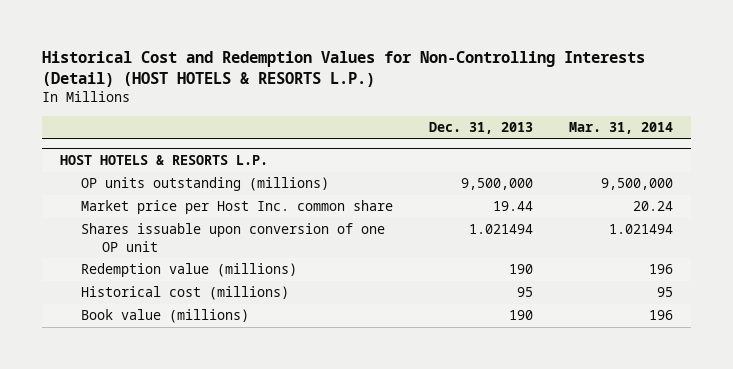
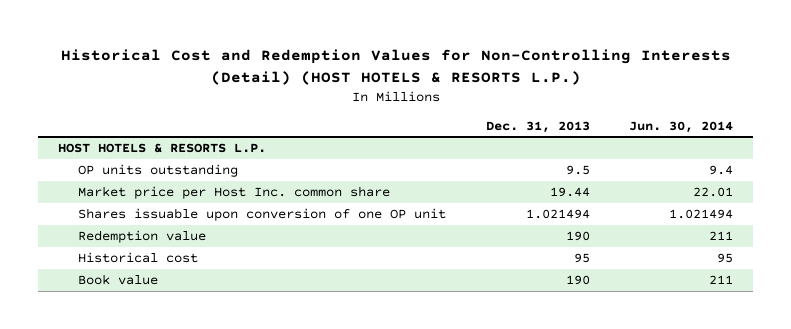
- | Dec. 31, 2013 | Mar. 31, 2014
+ | Dec. 31, 2013 | Jun. 30, 2014
@ HOST HOTELS & RESORTS L.P.
- OP units outstanding (millions) | 9,500,000 | 9,500,000
+ OP units outstanding | 9.5 | 9.4
- Redemption value (millions) | 190 | 196
- Historical cost (millions) | 95 | 95
- Book value (millions) | 190 | 196
+ Redemption value | 190 | 211
+ Historical cost | 95 | 95
+ Book value | 190 | 211

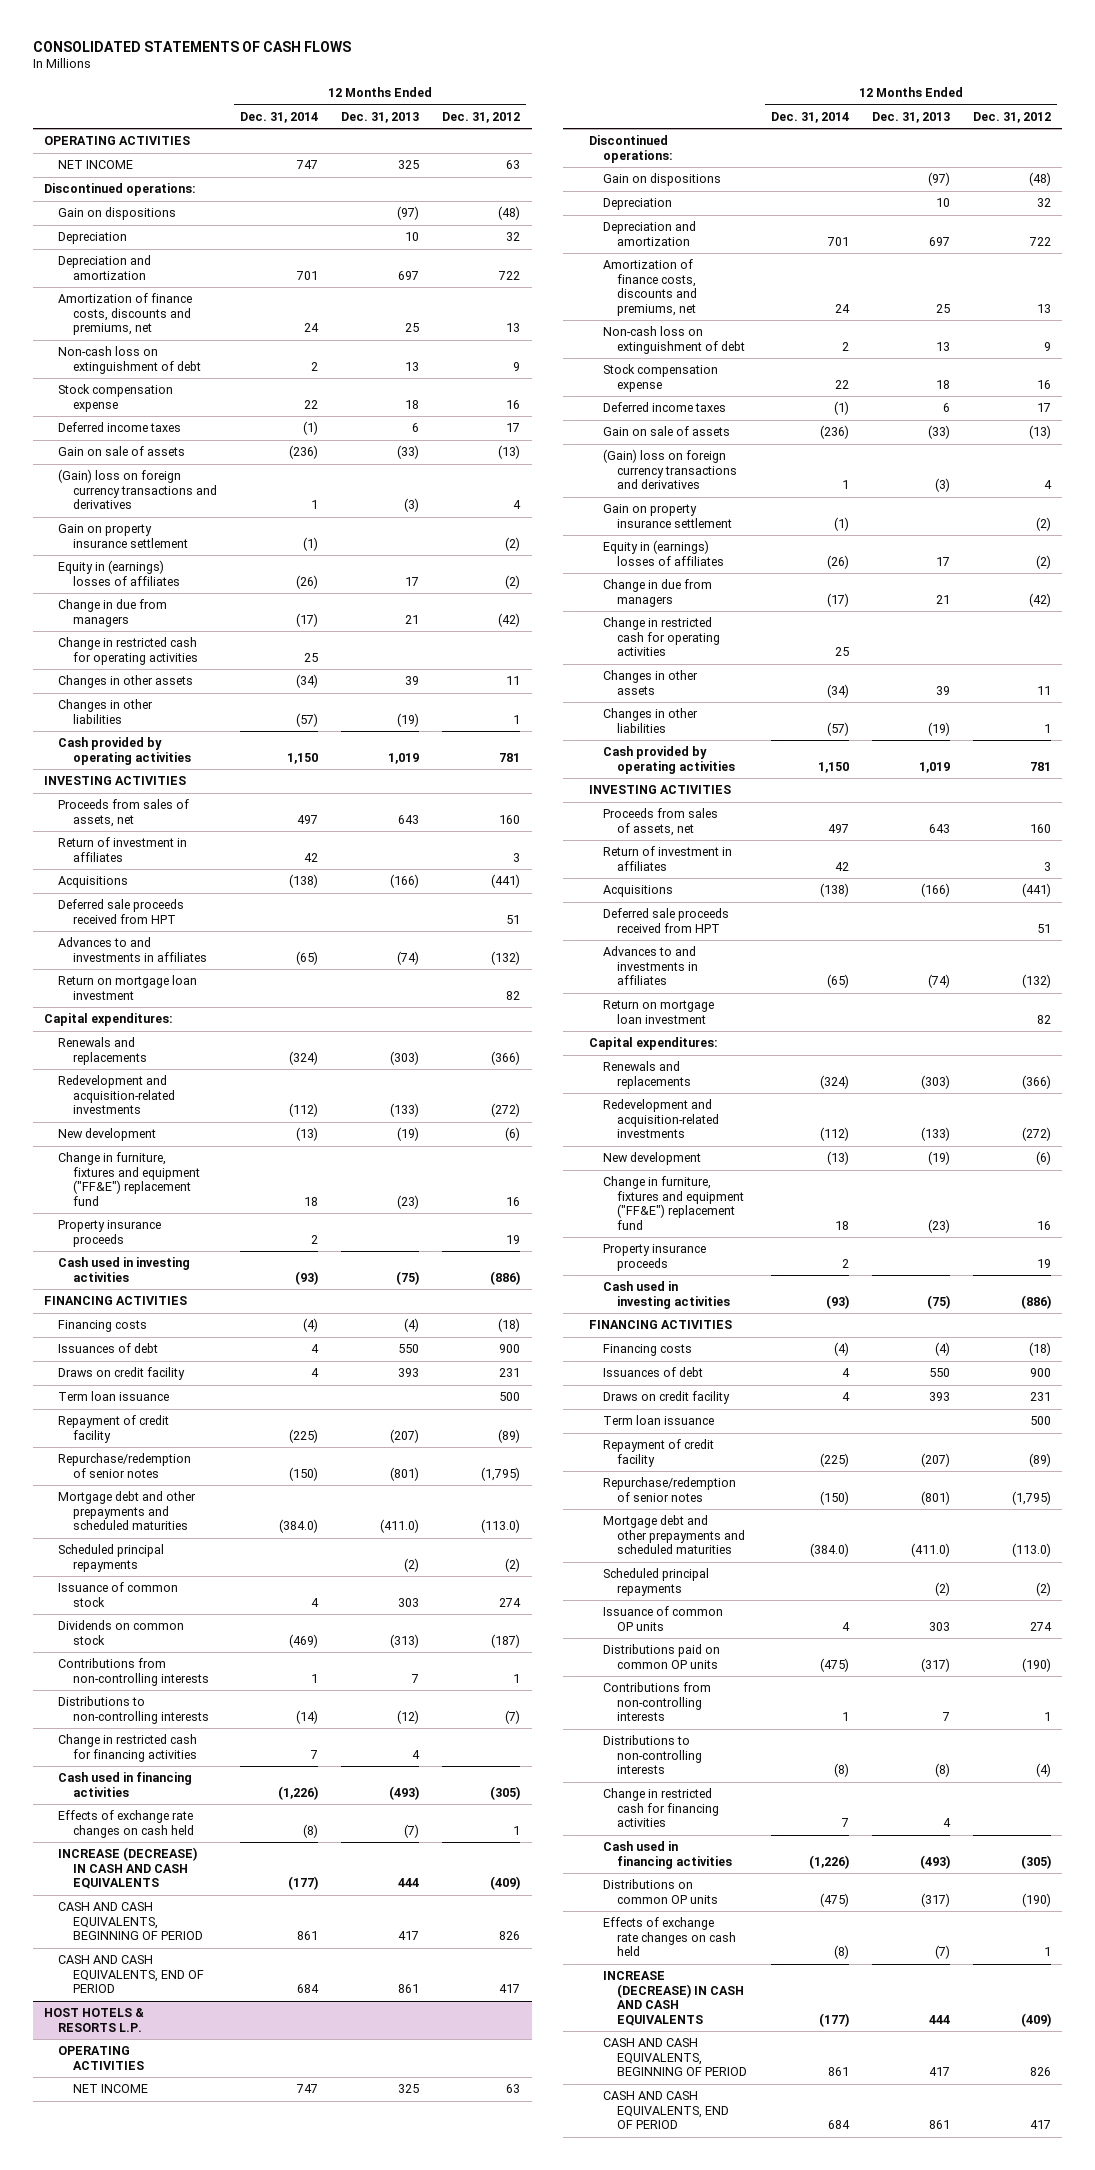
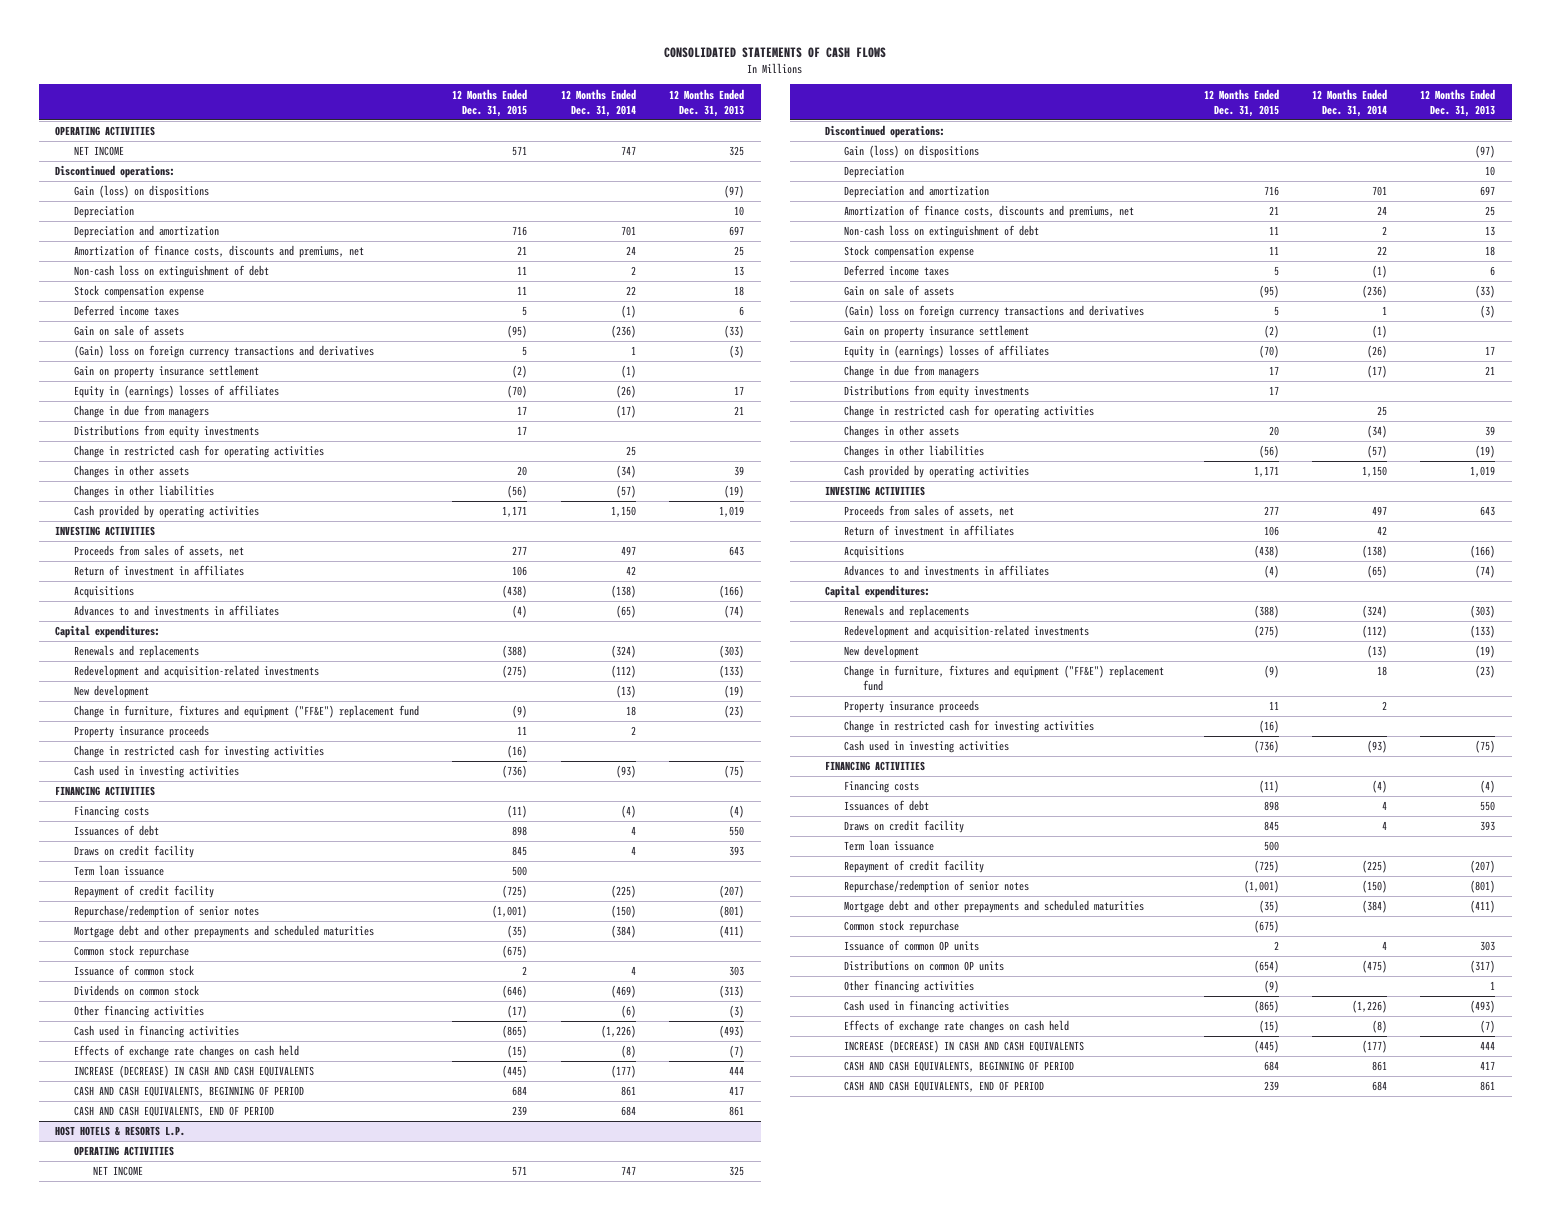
- | 12 Months Ended Dec. 31, 2014 | 12 Months Ended Dec. 31, 2013 | 12 Months Ended Dec. 31, 2012
+ | 12 Months Ended Dec. 31, 2015 | 12 Months Ended Dec. 31, 2014 | 12 Months Ended Dec. 31, 2013
- Gain on dispositions | | (97) | (48)
+ Gain (loss) on dispositions | | | (97)
+ Distributions from equity investments | 17 | |
- Deferred sale proceeds received from HPT | | | 51
- Return on mortgage loan investment | | | 82
+ Change in restricted cash for investing activities | (16) | |
- Mortgage debt and other prepayments and scheduled maturities | (384.0) | (411.0) | (113.0)
- Scheduled principal repayments | | (2) | (2)
+ Mortgage debt and other prepayments and scheduled maturities | (35) | (384) | (411)
+ Common stock repurchase | (675) | |
- Contributions from non-controlling interests | 1 | 7 | 1
- Distributions to non-controlling interests | (14) | (12) | (7)
- Change in restricted cash for financing activities | 7 | 4 |
+ Other financing activities | (17) | (6) | (3)
@ HOST HOTELS & RESORTS L.P.
- Gain on dispositions | | (97) | (48)
+ Gain (loss) on dispositions | | | (97)
+ Distributions from equity investments | 17 | |
- Deferred sale proceeds received from HPT | | | 51
- Return on mortgage loan investment | | | 82
+ Change in restricted cash for investing activities | (16) | |
- Mortgage debt and other prepayments and scheduled maturities | (384.0) | (411.0) | (113.0)
- Scheduled principal repayments | | (2) | (2)
+ Mortgage debt and other prepayments and scheduled maturities | (35) | (384) | (411)
+ Common stock repurchase | (675) | |
- Distributions paid on common OP units | (475) | (317) | (190)
- Contributions from non-controlling interests | 1 | 7 | 1
- Distributions to non-controlling interests | (8) | (8) | (4)
- Change in restricted cash for financing activities | 7 | 4 |
+ Other financing activities | (9) | | 1
moved down: Cash used in financing activities | (865) | (1,226) | (493)

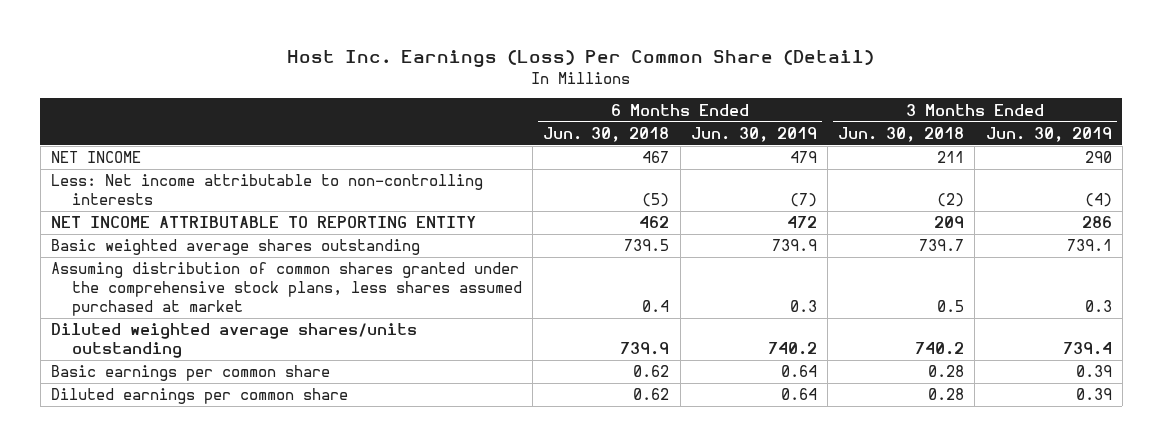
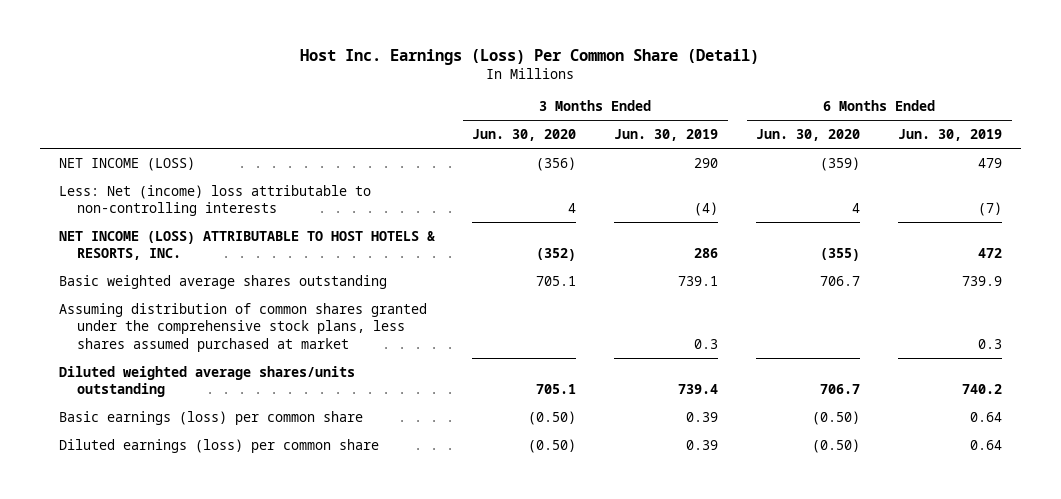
- | 6 Months Ended Jun. 30, 2018 | 6 Months Ended Jun. 30, 2019 | 3 Months Ended Jun. 30, 2018 | 3 Months Ended Jun. 30, 2019
+ | 3 Months Ended Jun. 30, 2020 | 3 Months Ended Jun. 30, 2019 | 6 Months Ended Jun. 30, 2020 | 6 Months Ended Jun. 30, 2019
- NET INCOME | 467 | 479 | 211 | 290
- Less: Net income attributable to non-controlling interests | (5) | (7) | (2) | (4)
- NET INCOME ATTRIBUTABLE TO REPORTING ENTITY | 462 | 472 | 209 | 286
+ NET INCOME (LOSS) | (356) | 290 | (359) | 479
+ Less: Net (income) loss attributable to non-controlling interests | 4 | (4) | 4 | (7)
+ NET INCOME (LOSS) ATTRIBUTABLE TO HOST HOTELS & RESORTS, INC. | (352) | 286 | (355) | 472
- Basic earnings per common share | 0.62 | 0.64 | 0.28 | 0.39
- Diluted earnings per common share | 0.62 | 0.64 | 0.28 | 0.39
+ Basic earnings (loss) per common share | (0.50) | 0.39 | (0.50) | 0.64
+ Diluted earnings (loss) per common share | (0.50) | 0.39 | (0.50) | 0.64

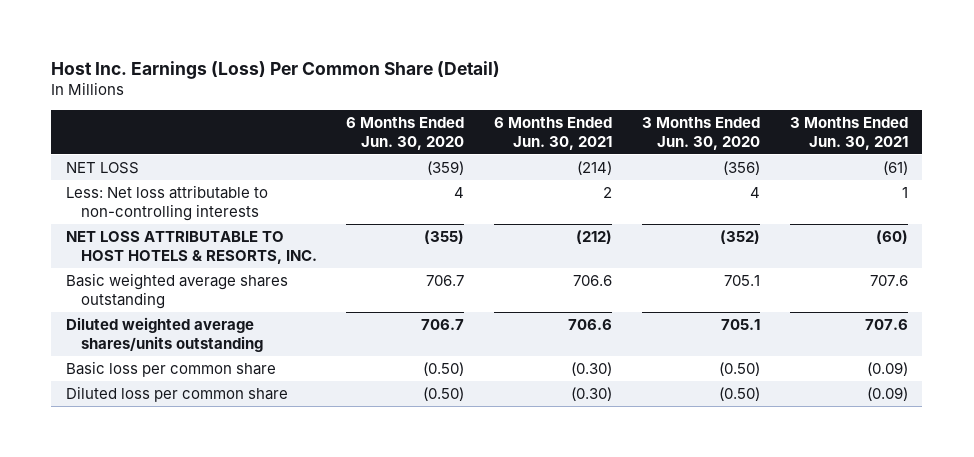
- | 3 Months Ended Jun. 30, 2020 | 3 Months Ended Jun. 30, 2019 | 6 Months Ended Jun. 30, 2020 | 6 Months Ended Jun. 30, 2019
+ | 6 Months Ended Jun. 30, 2020 | 6 Months Ended Jun. 30, 2021 | 3 Months Ended Jun. 30, 2020 | 3 Months Ended Jun. 30, 2021
- NET INCOME (LOSS) | (356) | 290 | (359) | 479
- Less: Net (income) loss attributable to non-controlling interests | 4 | (4) | 4 | (7)
- NET INCOME (LOSS) ATTRIBUTABLE TO HOST HOTELS & RESORTS, INC. | (352) | 286 | (355) | 472
+ NET LOSS | (359) | (214) | (356) | (61)
+ Less: Net loss attributable to non-controlling interests | 4 | 2 | 4 | 1
+ NET LOSS ATTRIBUTABLE TO HOST HOTELS & RESORTS, INC. | (355) | (212) | (352) | (60)
- Assuming distribution of common shares granted under the comprehensive stock plans, less shares assumed purchased at market | | 0.3 | | 0.3
- Basic earnings (loss) per common share | (0.50) | 0.39 | (0.50) | 0.64
- Diluted earnings (loss) per common share | (0.50) | 0.39 | (0.50) | 0.64
+ Basic loss per common share | (0.50) | (0.30) | (0.50) | (0.09)
+ Diluted loss per common share | (0.50) | (0.30) | (0.50) | (0.09)

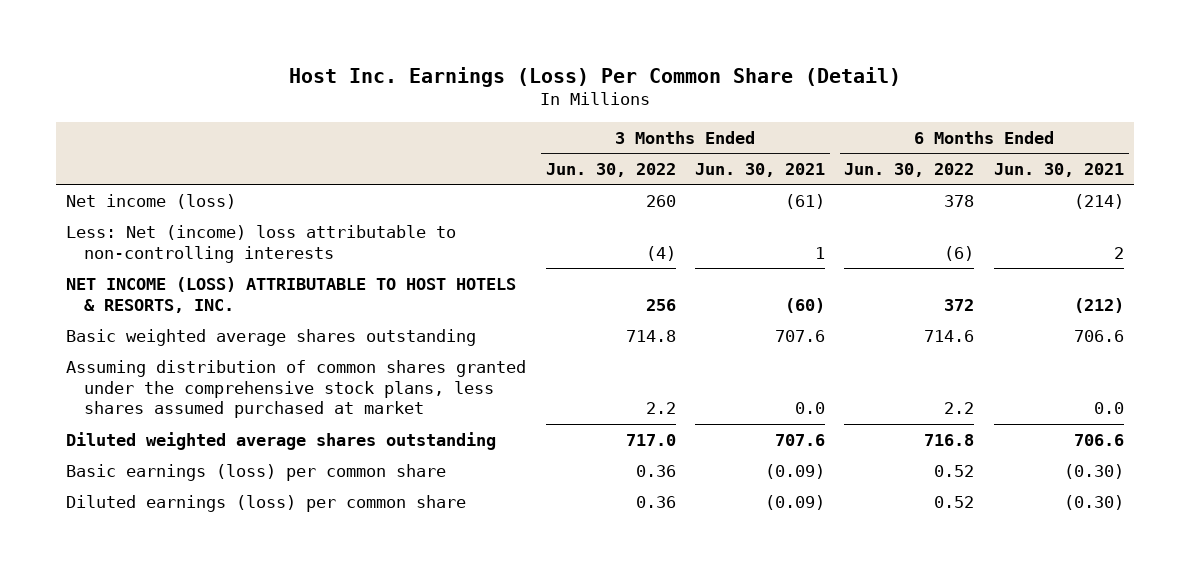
- | 6 Months Ended Jun. 30, 2020 | 6 Months Ended Jun. 30, 2021 | 3 Months Ended Jun. 30, 2020 | 3 Months Ended Jun. 30, 2021
+ | 3 Months Ended Jun. 30, 2022 | 3 Months Ended Jun. 30, 2021 | 6 Months Ended Jun. 30, 2022 | 6 Months Ended Jun. 30, 2021
- NET LOSS | (359) | (214) | (356) | (61)
- Less: Net loss attributable to non-controlling interests | 4 | 2 | 4 | 1
- NET LOSS ATTRIBUTABLE TO HOST HOTELS & RESORTS, INC. | (355) | (212) | (352) | (60)
+ Net income (loss) | 260 | (61) | 378 | (214)
+ Less: Net (income) loss attributable to non-controlling interests | (4) | 1 | (6) | 2
+ NET INCOME (LOSS) ATTRIBUTABLE TO HOST HOTELS & RESORTS, INC. | 256 | (60) | 372 | (212)
- Diluted weighted average shares/units outstanding | 706.7 | 706.6 | 705.1 | 707.6
- Basic loss per common share | (0.50) | (0.30) | (0.50) | (0.09)
- Diluted loss per common share | (0.50) | (0.30) | (0.50) | (0.09)
+ Assuming distribution of common shares granted under the comprehensive stock plans, less shares assumed purchased at market | 2.2 | 0.0 | 2.2 | 0.0
+ Diluted weighted average shares outstanding | 717.0 | 707.6 | 716.8 | 706.6
+ Basic earnings (loss) per common share | 0.36 | (0.09) | 0.52 | (0.30)
+ Diluted earnings (loss) per common share | 0.36 | (0.09) | 0.52 | (0.30)

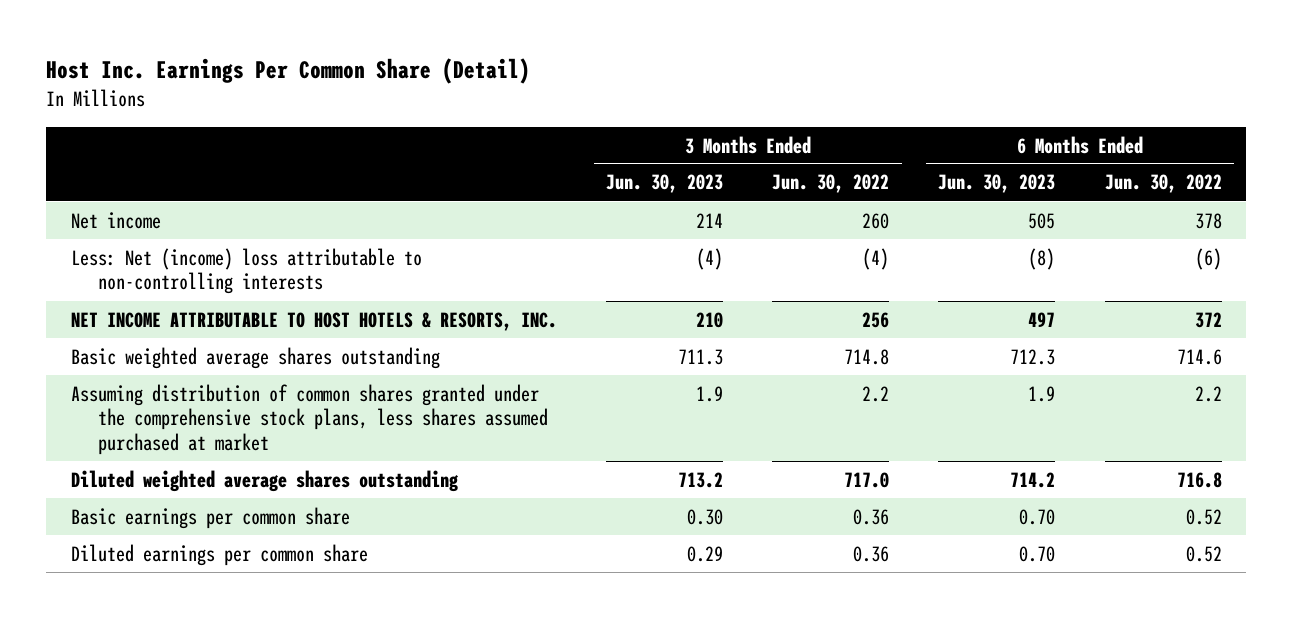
- Host Inc. Earnings (Loss) Per Common Share (Detail)
+ Host Inc. Earnings Per Common Share (Detail)
- | 3 Months Ended Jun. 30, 2022 | 3 Months Ended Jun. 30, 2021 | 6 Months Ended Jun. 30, 2022 | 6 Months Ended Jun. 30, 2021
+ | 3 Months Ended Jun. 30, 2023 | 3 Months Ended Jun. 30, 2022 | 6 Months Ended Jun. 30, 2023 | 6 Months Ended Jun. 30, 2022
- Net income (loss) | 260 | (61) | 378 | (214)
+ Net income | 214 | 260 | 505 | 378
- NET INCOME (LOSS) ATTRIBUTABLE TO HOST HOTELS & RESORTS, INC. | 256 | (60) | 372 | (212)
+ NET INCOME ATTRIBUTABLE TO HOST HOTELS & RESORTS, INC. | 210 | 256 | 497 | 372
- Basic earnings (loss) per common share | 0.36 | (0.09) | 0.52 | (0.30)
- Diluted earnings (loss) per common share | 0.36 | (0.09) | 0.52 | (0.30)
+ Basic earnings per common share | 0.30 | 0.36 | 0.70 | 0.52
+ Diluted earnings per common share | 0.29 | 0.36 | 0.70 | 0.52

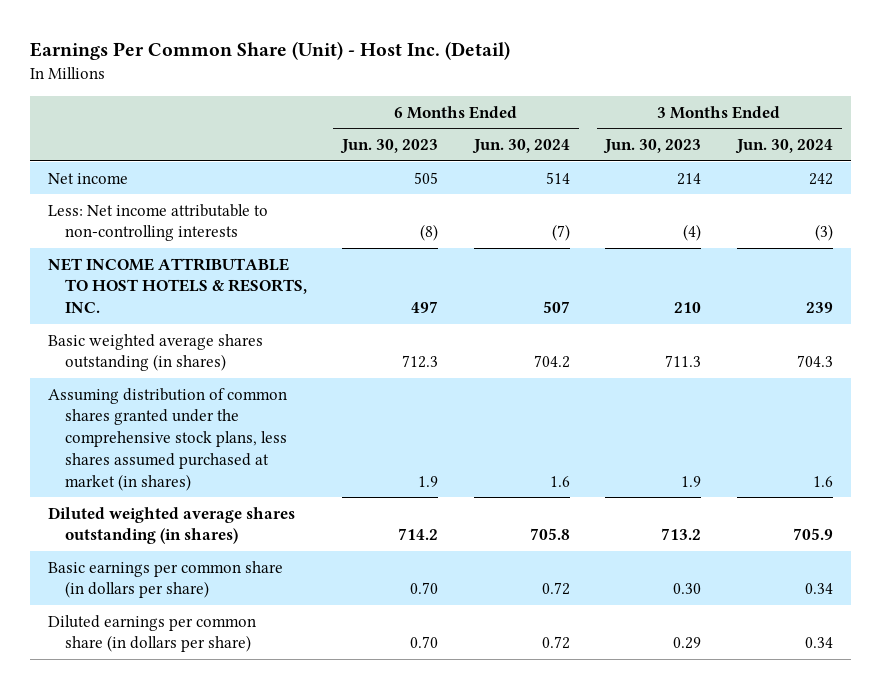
- Host Inc. Earnings Per Common Share (Detail)
+ Earnings Per Common Share (Unit) - Host Inc. (Detail)
- | 3 Months Ended Jun. 30, 2023 | 3 Months Ended Jun. 30, 2022 | 6 Months Ended Jun. 30, 2023 | 6 Months Ended Jun. 30, 2022
+ | 6 Months Ended Jun. 30, 2023 | 6 Months Ended Jun. 30, 2024 | 3 Months Ended Jun. 30, 2023 | 3 Months Ended Jun. 30, 2024
- Less: Net (income) loss attributable to non-controlling interests | (4) | (4) | (8) | (6)
+ Less: Net income attributable to non-controlling interests | (8) | (7) | (4) | (3)
- Basic weighted average shares outstanding | 711.3 | 714.8 | 712.3 | 714.6
- Assuming distribution of common shares granted under the comprehensive stock plans, less shares assumed purchased at market | 1.9 | 2.2 | 1.9 | 2.2
- Diluted weighted average shares outstanding | 713.2 | 717.0 | 714.2 | 716.8
- Basic earnings per common share | 0.30 | 0.36 | 0.70 | 0.52
- Diluted earnings per common share | 0.29 | 0.36 | 0.70 | 0.52
+ Basic weighted average shares outstanding (in shares) | 712.3 | 704.2 | 711.3 | 704.3
+ Assuming distribution of common shares granted under the comprehensive stock plans, less shares assumed purchased at market (in shares) | 1.9 | 1.6 | 1.9 | 1.6
+ Diluted weighted average shares outstanding (in shares) | 714.2 | 705.8 | 713.2 | 705.9
+ Basic earnings per common share (in dollars per share) | 0.70 | 0.72 | 0.30 | 0.34
+ Diluted earnings per common share (in dollars per share) | 0.70 | 0.72 | 0.29 | 0.34

